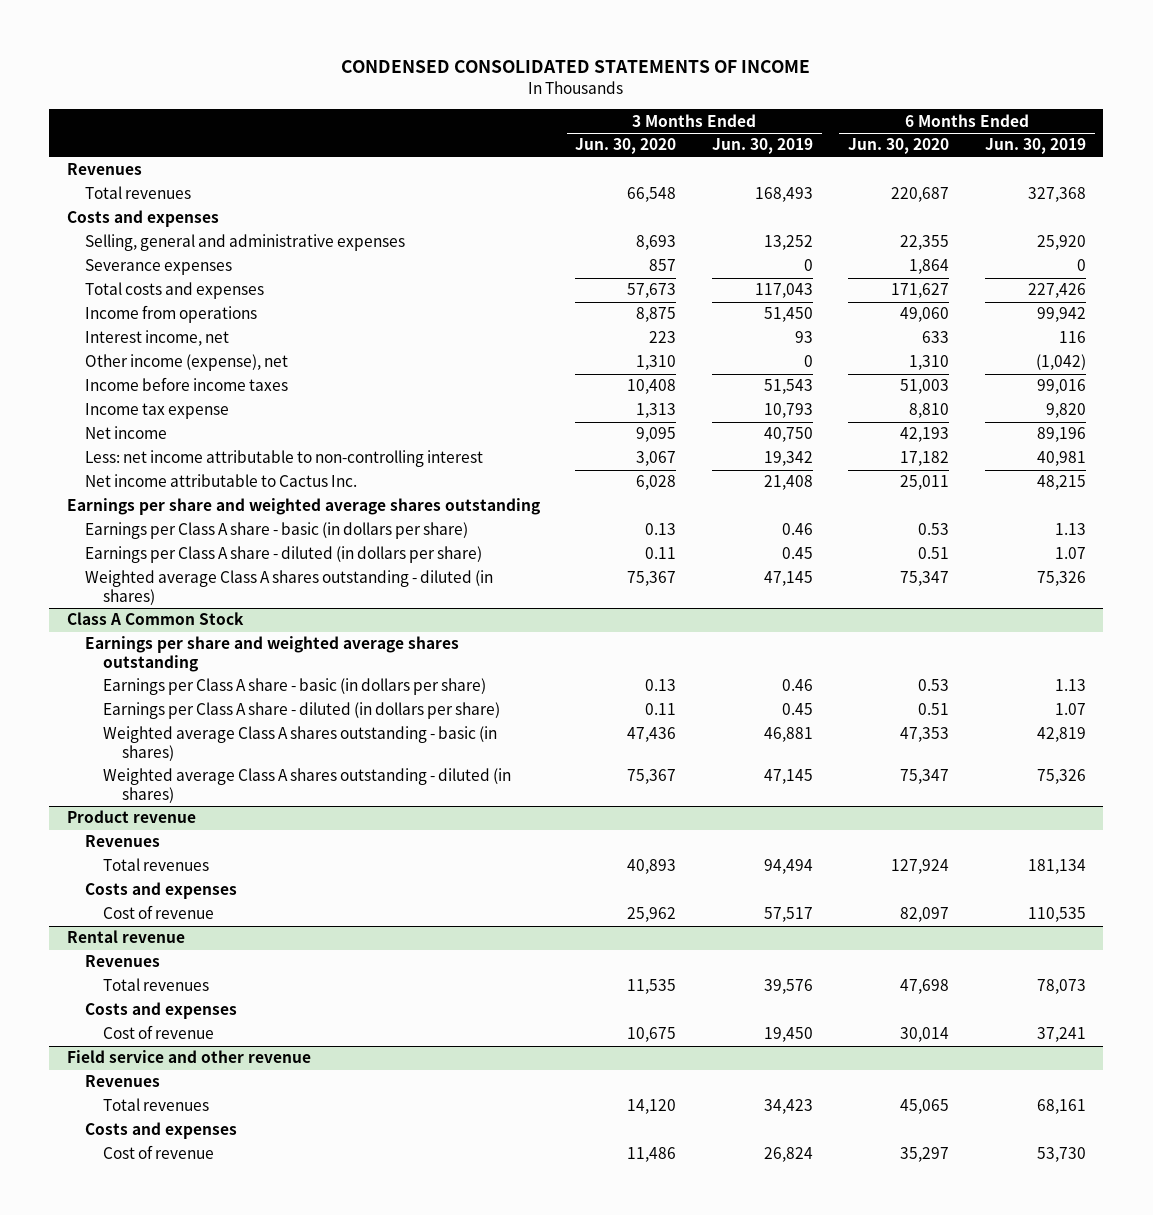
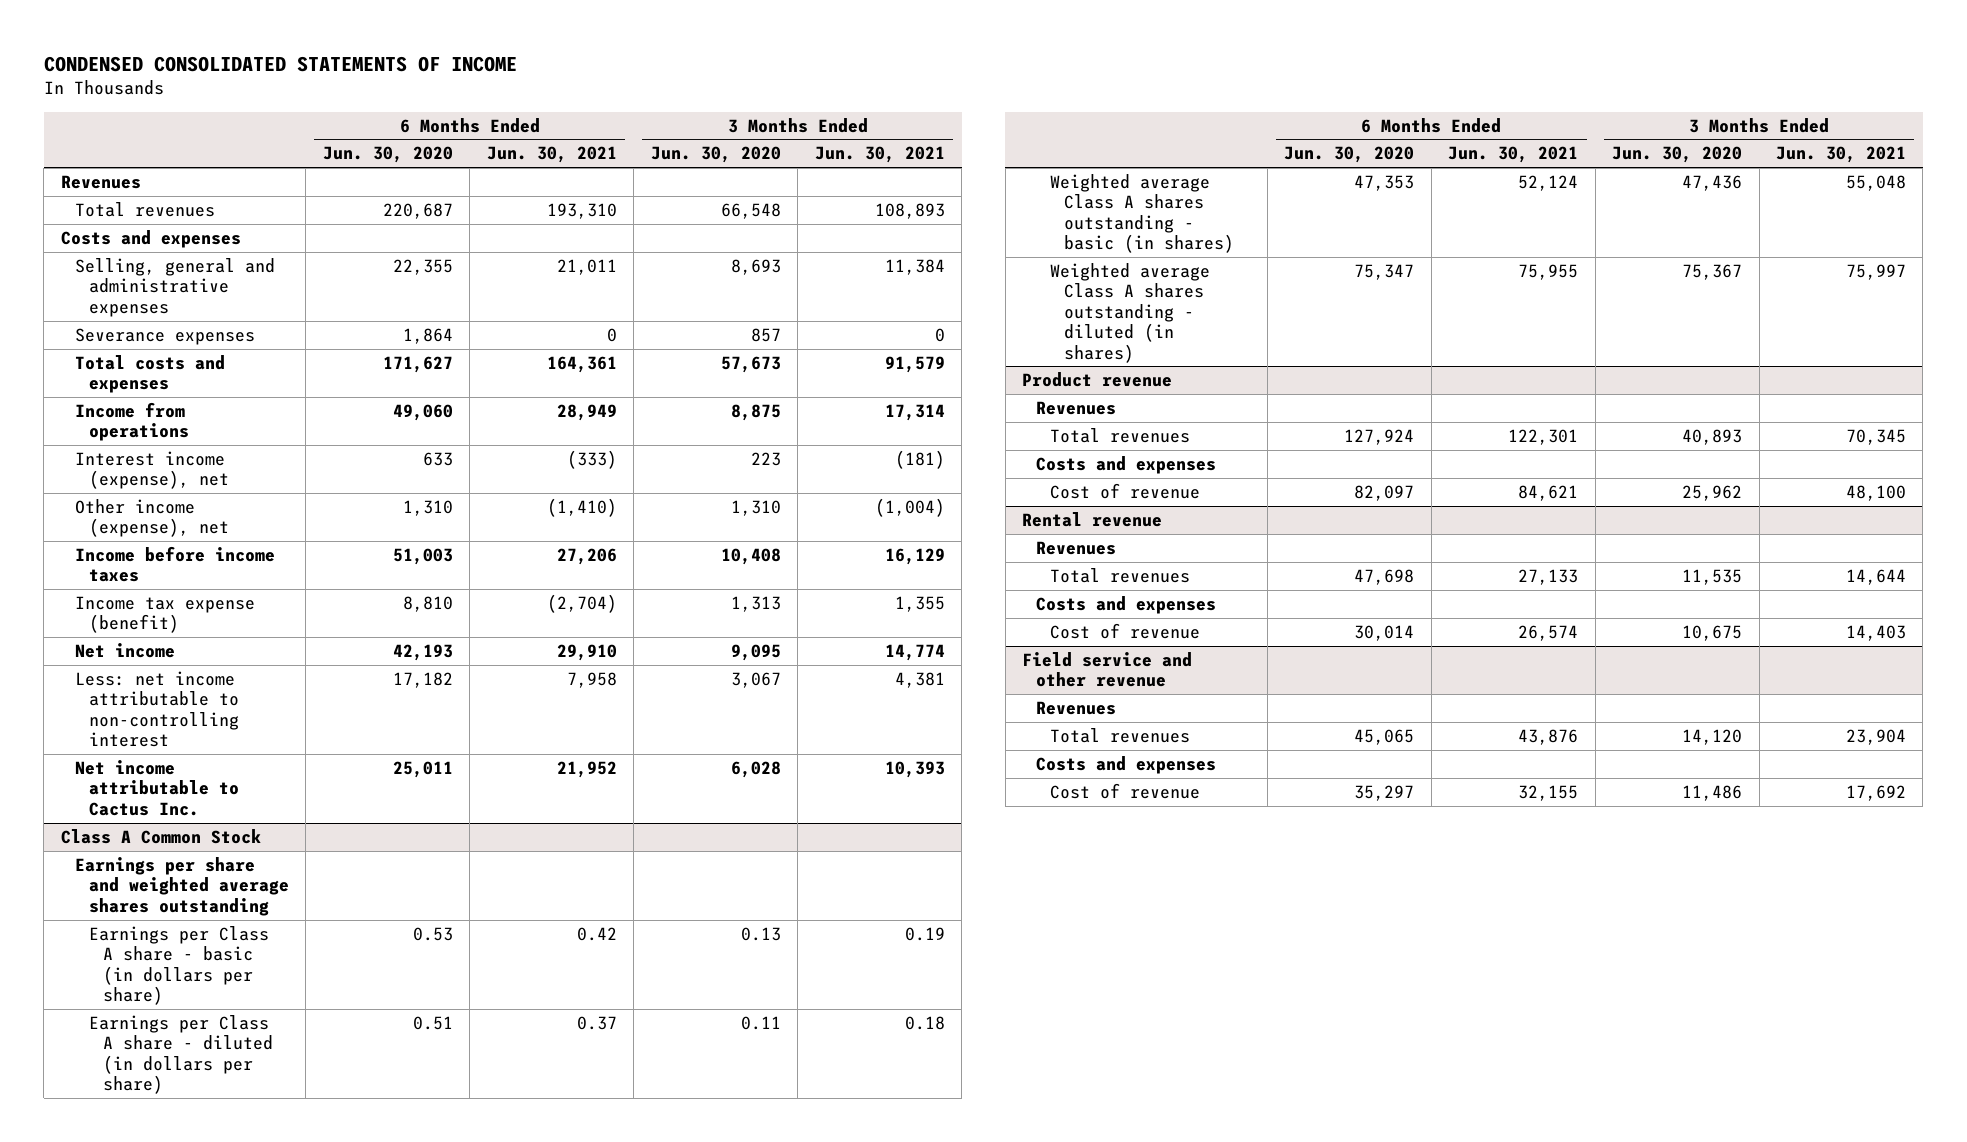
- | 3 Months Ended Jun. 30, 2020 | 3 Months Ended Jun. 30, 2019 | 6 Months Ended Jun. 30, 2020 | 6 Months Ended Jun. 30, 2019
+ | 6 Months Ended Jun. 30, 2020 | 6 Months Ended Jun. 30, 2021 | 3 Months Ended Jun. 30, 2020 | 3 Months Ended Jun. 30, 2021
- Interest income, net | 223 | 93 | 633 | 116
+ Interest income (expense), net | 633 | (333) | 223 | (181)
- Income tax expense | 1,313 | 10,793 | 8,810 | 9,820
+ Income tax expense (benefit) | 8,810 | (2,704) | 1,313 | 1,355
- Earnings per share and weighted average shares outstanding
- Earnings per Class A share - basic (in dollars per share) | 0.13 | 0.46 | 0.53 | 1.13
- Earnings per Class A share - diluted (in dollars per share) | 0.11 | 0.45 | 0.51 | 1.07
- Weighted average Class A shares outstanding - diluted (in shares) | 75,367 | 47,145 | 75,347 | 75,326

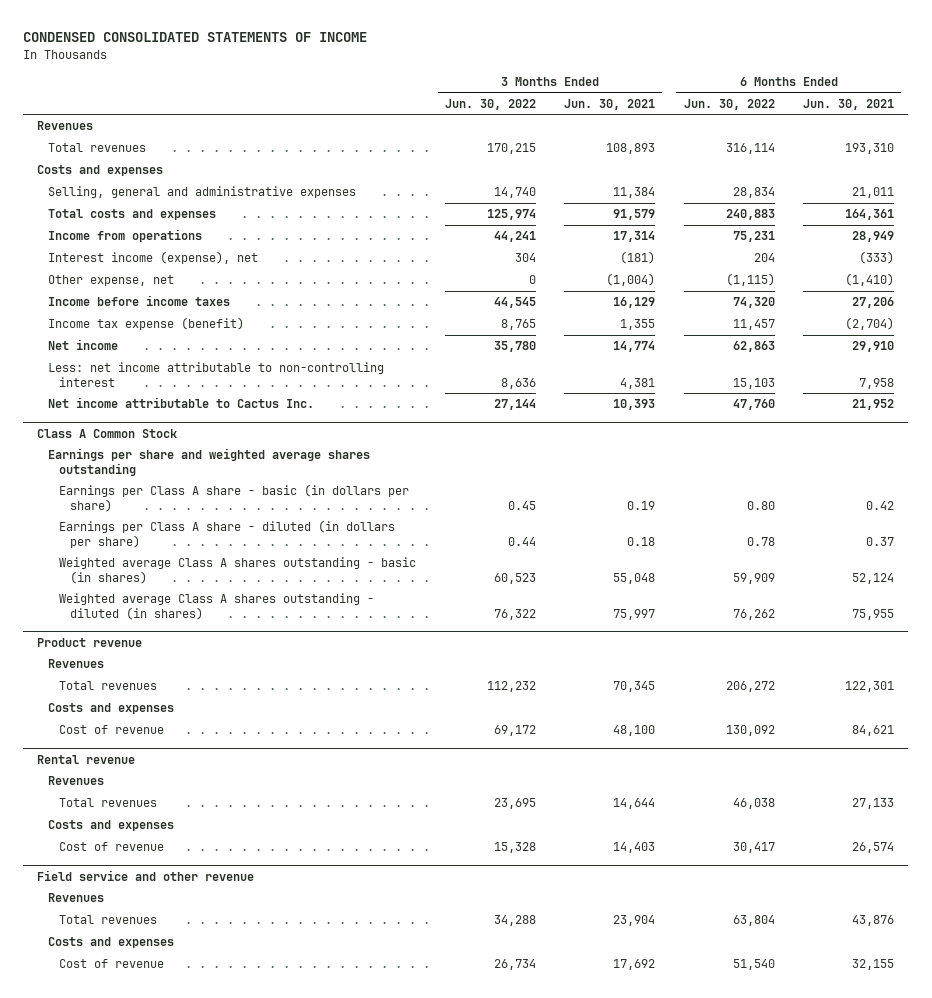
- | 6 Months Ended Jun. 30, 2020 | 6 Months Ended Jun. 30, 2021 | 3 Months Ended Jun. 30, 2020 | 3 Months Ended Jun. 30, 2021
+ | 3 Months Ended Jun. 30, 2022 | 3 Months Ended Jun. 30, 2021 | 6 Months Ended Jun. 30, 2022 | 6 Months Ended Jun. 30, 2021
- Severance expenses | 1,864 | 0 | 857 | 0
- Other income (expense), net | 1,310 | (1,410) | 1,310 | (1,004)
+ Other expense, net | 0 | (1,004) | (1,115) | (1,410)

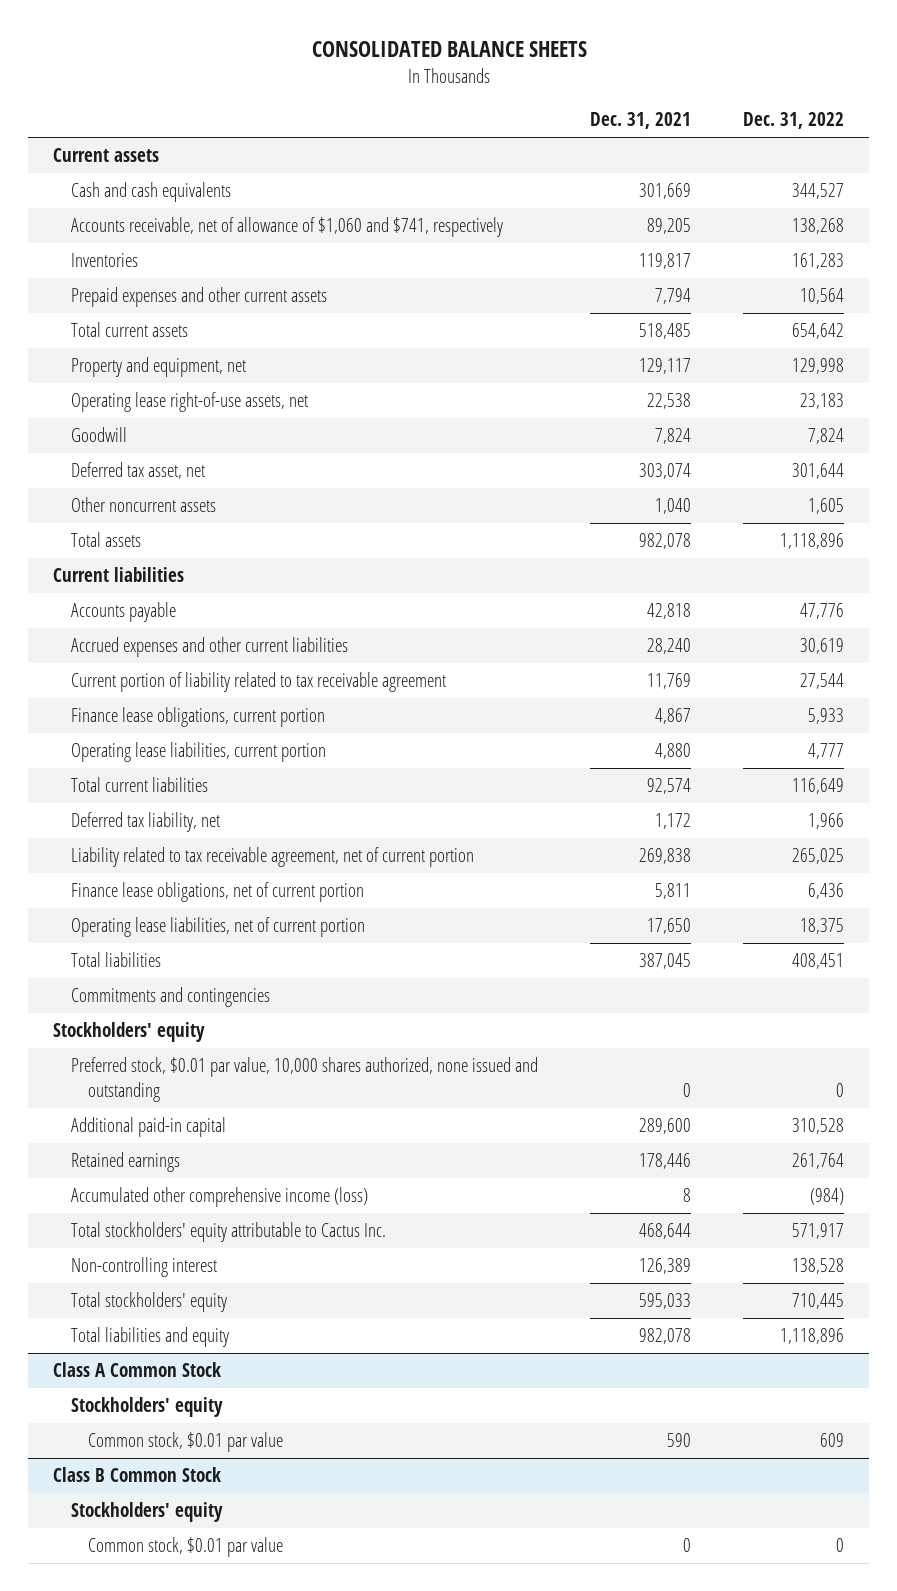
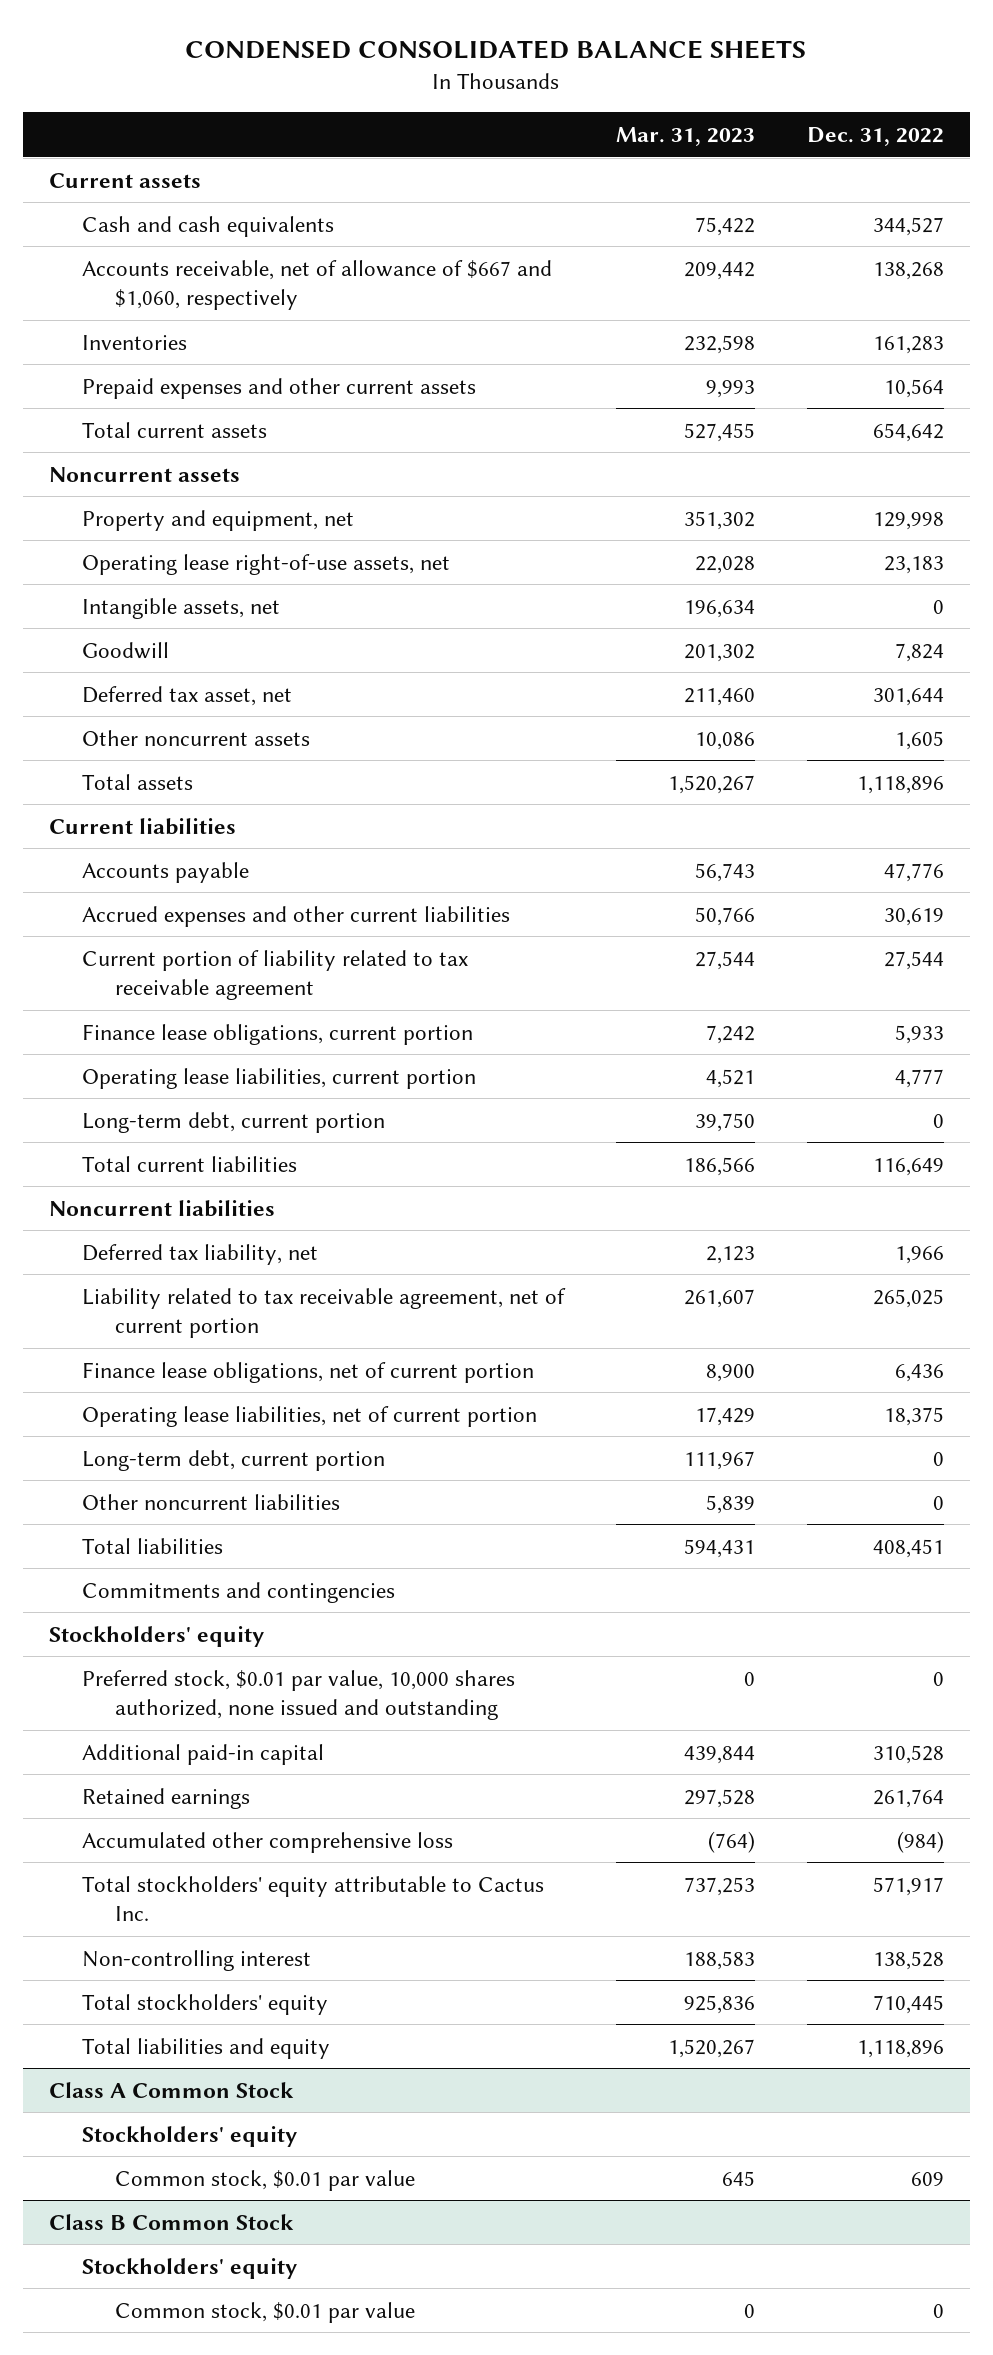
- CONSOLIDATED BALANCE SHEETS
+ CONDENSED CONSOLIDATED BALANCE SHEETS
- | Dec. 31, 2021 | Dec. 31, 2022
+ | Mar. 31, 2023 | Dec. 31, 2022
- Accounts receivable, net of allowance of $1,060 and $741, respectively | 89,205 | 138,268
+ Accounts receivable, net of allowance of $667 and $1,060, respectively | 209,442 | 138,268
+ Noncurrent assets
+ Intangible assets, net | 196,634 | 0
+ Long-term debt, current portion | 39,750 | 0
+ Noncurrent liabilities
+ Long-term debt, current portion | 111,967 | 0
+ Other noncurrent liabilities | 5,839 | 0
- Accumulated other comprehensive income (loss) | 8 | (984)
+ Accumulated other comprehensive loss | (764) | (984)

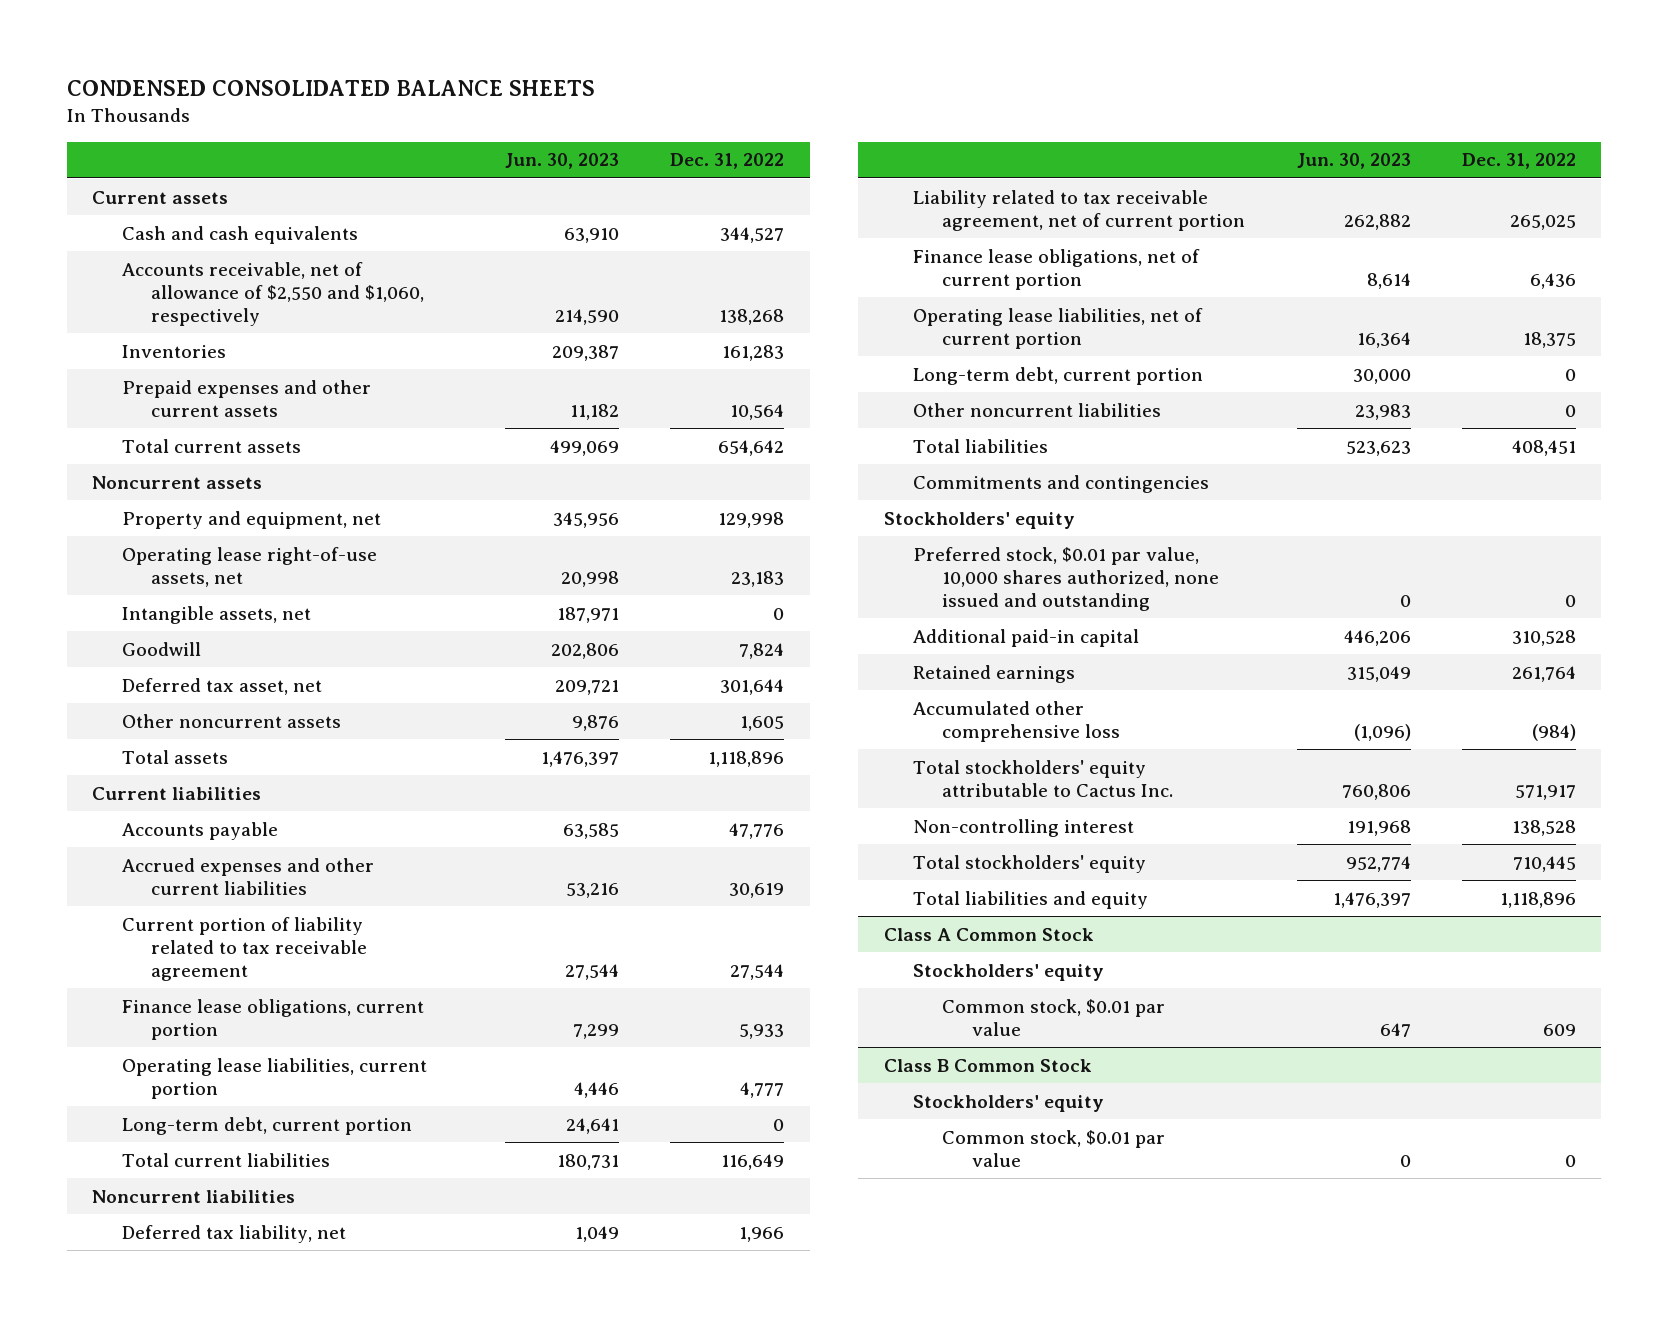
- | Mar. 31, 2023 | Dec. 31, 2022
+ | Jun. 30, 2023 | Dec. 31, 2022
- Accounts receivable, net of allowance of $667 and $1,060, respectively | 209,442 | 138,268
+ Accounts receivable, net of allowance of $2,550 and $1,060, respectively | 214,590 | 138,268

